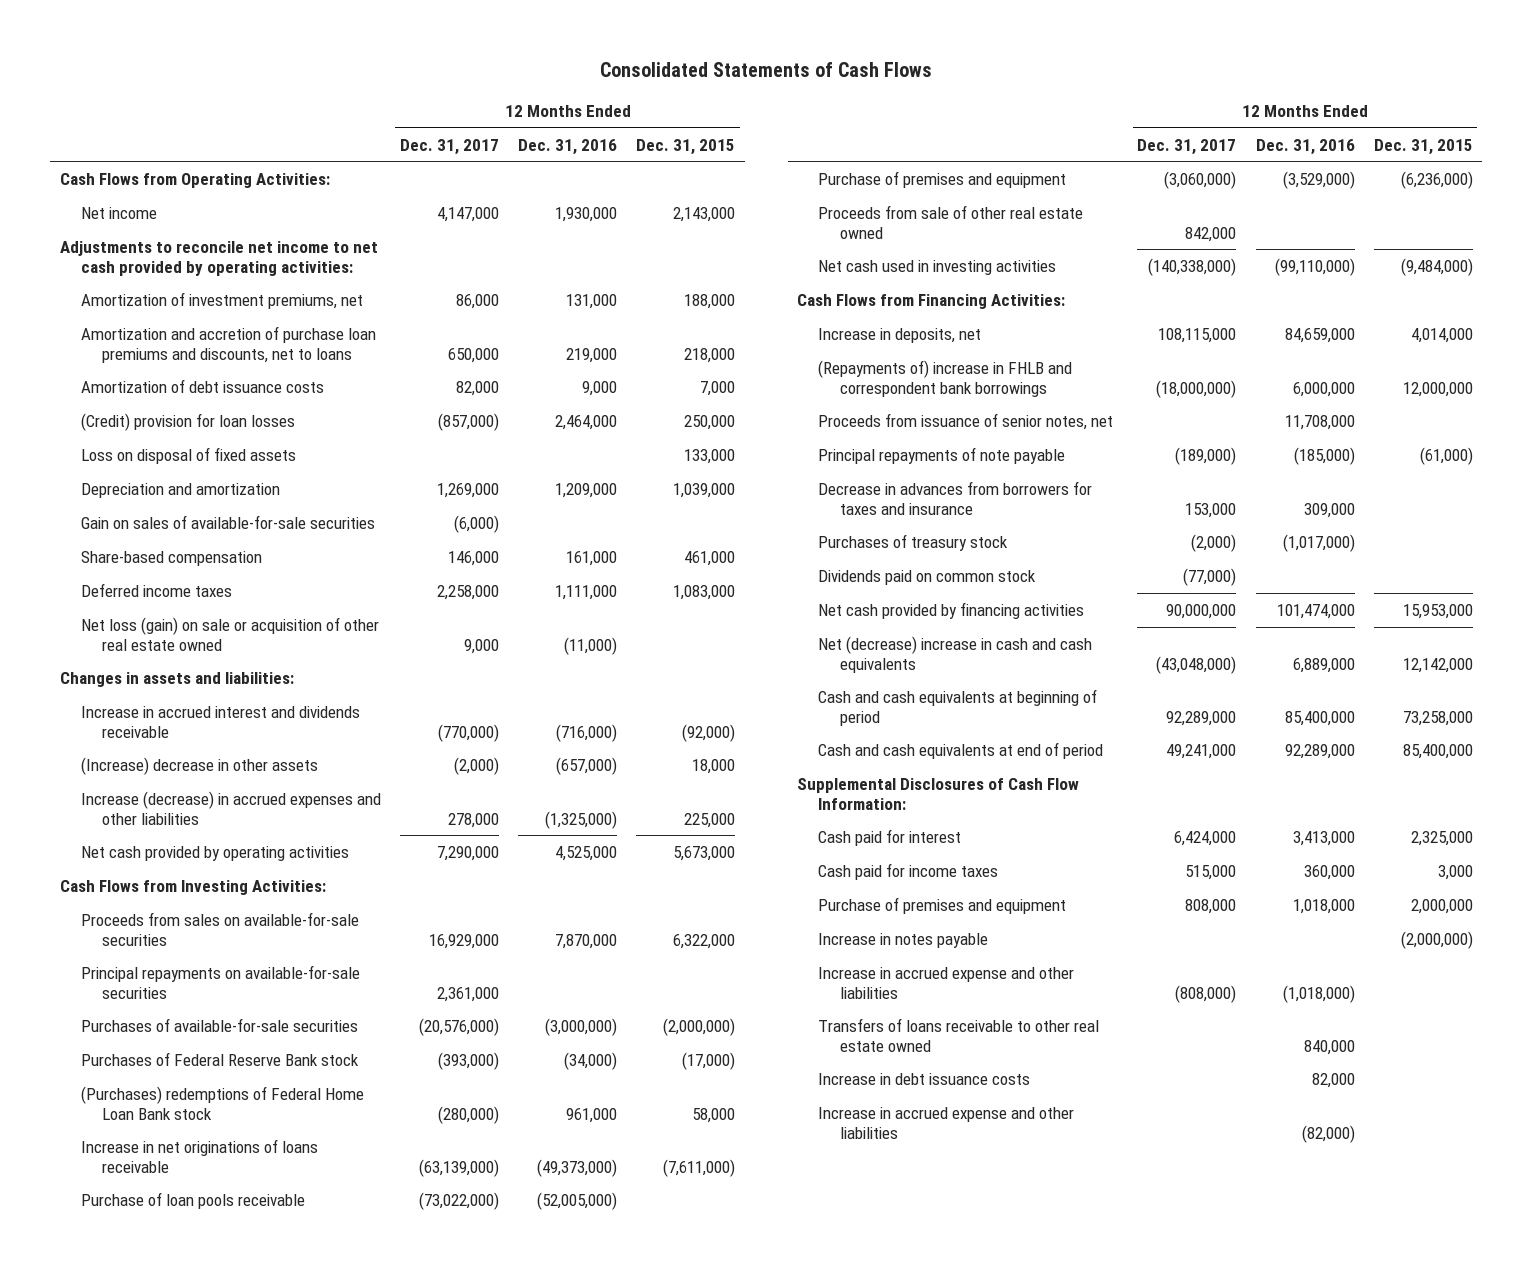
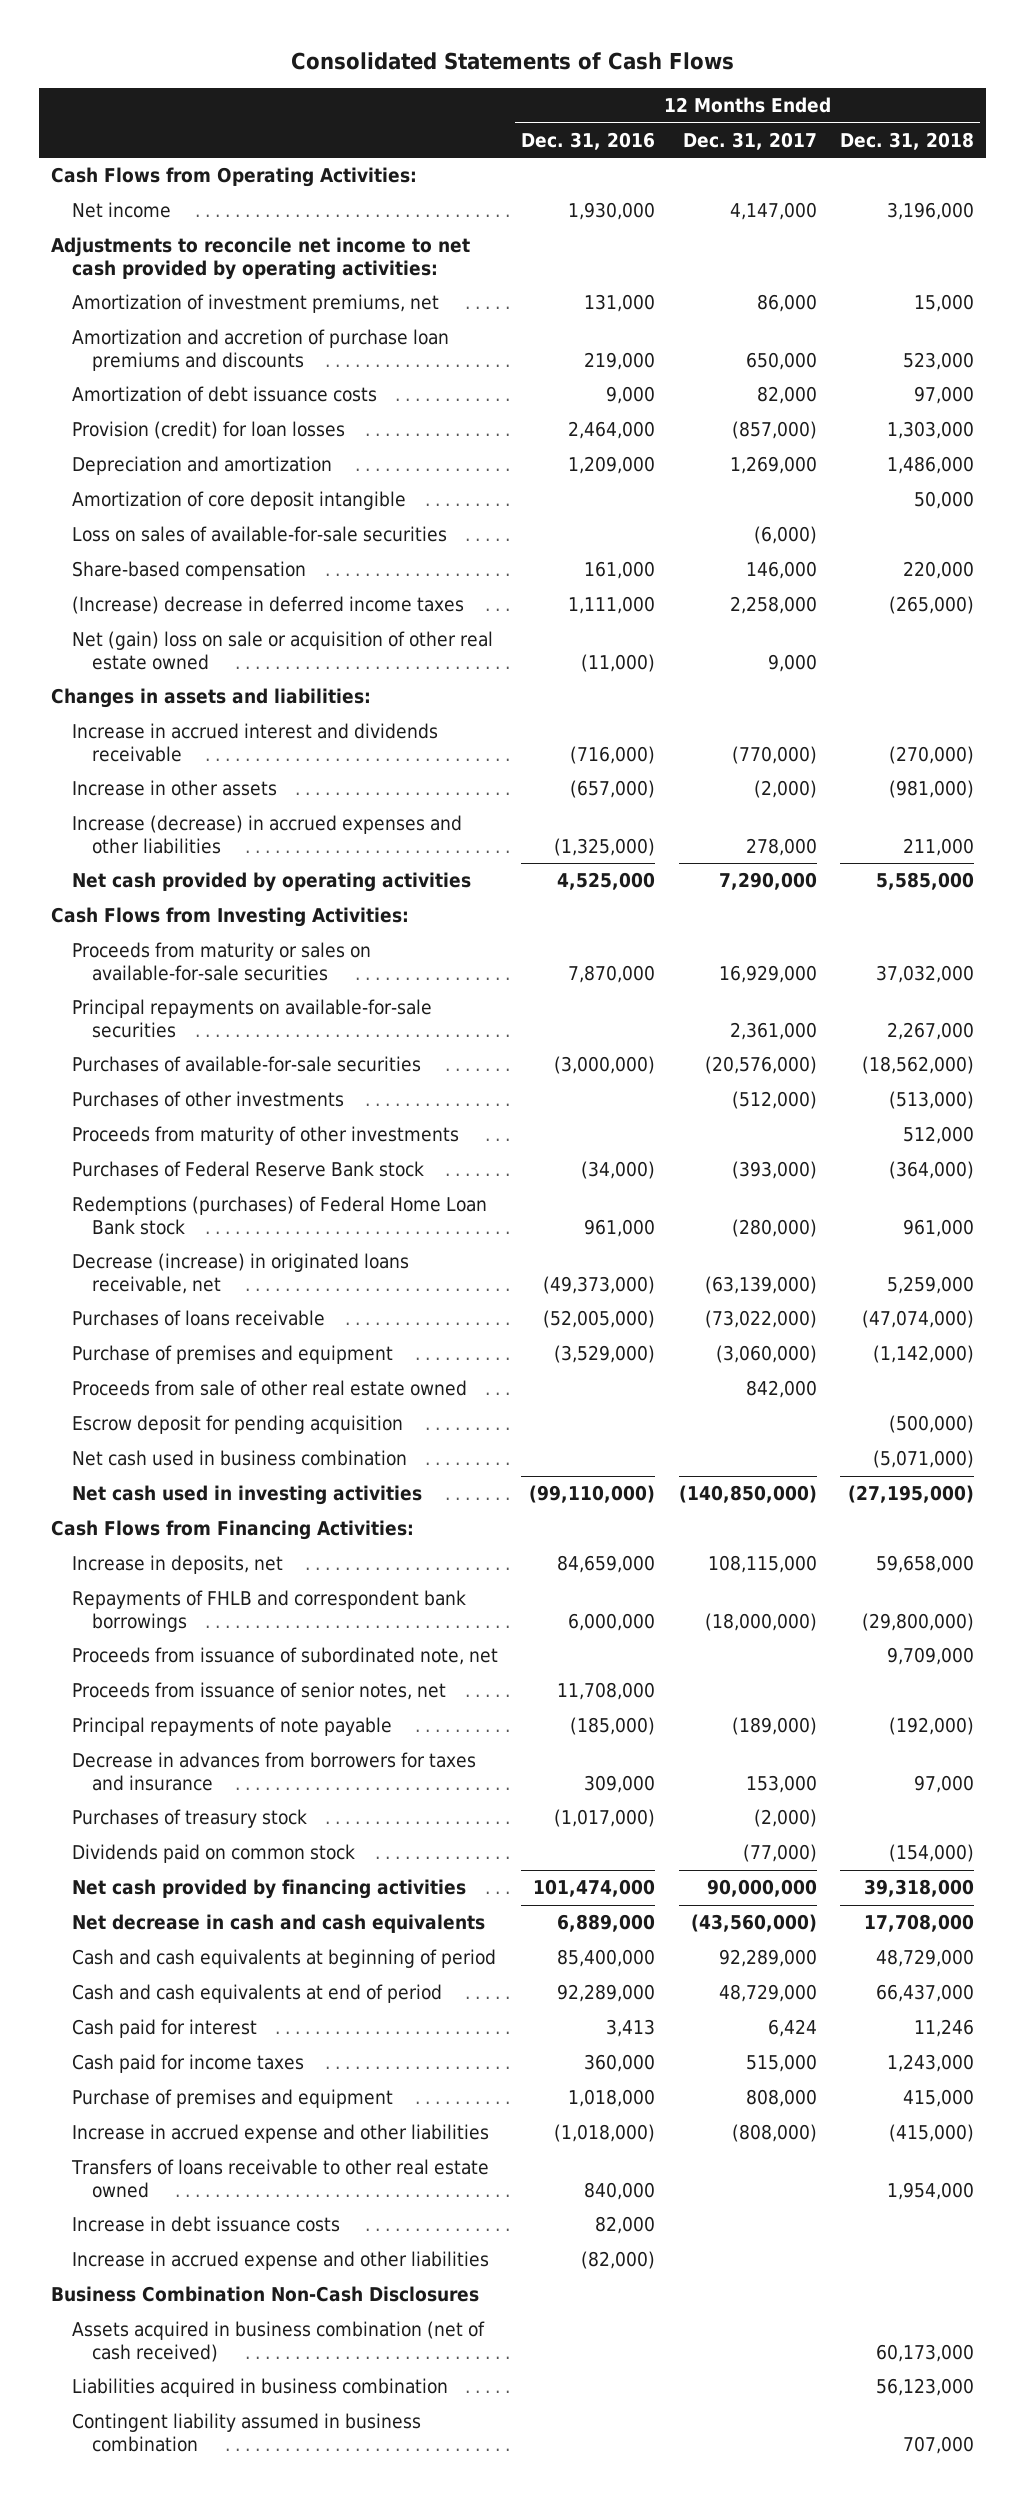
- | 12 Months Ended Dec. 31, 2017 | 12 Months Ended Dec. 31, 2016 | 12 Months Ended Dec. 31, 2015
+ | 12 Months Ended Dec. 31, 2016 | 12 Months Ended Dec. 31, 2017 | 12 Months Ended Dec. 31, 2018
- Amortization and accretion of purchase loan premiums and discounts, net to loans | 650,000 | 219,000 | 218,000
+ Amortization and accretion of purchase loan premiums and discounts | 219,000 | 650,000 | 523,000
- (Credit) provision for loan losses | (857,000) | 2,464,000 | 250,000
- Loss on disposal of fixed assets | | | 133,000
+ Provision (credit) for loan losses | 2,464,000 | (857,000) | 1,303,000
- Gain on sales of available-for-sale securities | (6,000) | |
+ Amortization of core deposit intangible | | | 50,000
+ Loss on sales of available-for-sale securities | | (6,000) |
- Deferred income taxes | 2,258,000 | 1,111,000 | 1,083,000
- Net loss (gain) on sale or acquisition of other real estate owned | 9,000 | (11,000) |
+ (Increase) decrease in deferred income taxes | 1,111,000 | 2,258,000 | (265,000)
+ Net (gain) loss on sale or acquisition of other real estate owned | (11,000) | 9,000 |
- (Increase) decrease in other assets | (2,000) | (657,000) | 18,000
+ Increase in other assets | (657,000) | (2,000) | (981,000)
- Proceeds from sales on available-for-sale securities | 16,929,000 | 7,870,000 | 6,322,000
+ Proceeds from maturity or sales on available-for-sale securities | 7,870,000 | 16,929,000 | 37,032,000
+ Purchases of other investments | | (512,000) | (513,000)
+ Proceeds from maturity of other investments | | | 512,000
- (Purchases) redemptions of Federal Home Loan Bank stock | (280,000) | 961,000 | 58,000
- Increase in net originations of loans receivable | (63,139,000) | (49,373,000) | (7,611,000)
- Purchase of loan pools receivable | (73,022,000) | (52,005,000) |
+ Redemptions (purchases) of Federal Home Loan Bank stock | 961,000 | (280,000) | 961,000
+ Decrease (increase) in originated loans receivable, net | (49,373,000) | (63,139,000) | 5,259,000
+ Purchases of loans receivable | (52,005,000) | (73,022,000) | (47,074,000)
- Net cash used in investing activities | (140,338,000) | (99,110,000) | (9,484,000)
+ Escrow deposit for pending acquisition | | | (500,000)
+ Net cash used in business combination | | | (5,071,000)
+ Net cash used in investing activities | (99,110,000) | (140,850,000) | (27,195,000)
- (Repayments of) increase in FHLB and correspondent bank borrowings | (18,000,000) | 6,000,000 | 12,000,000
+ Repayments of FHLB and correspondent bank borrowings | 6,000,000 | (18,000,000) | (29,800,000)
+ Proceeds from issuance of subordinated note, net | | | 9,709,000
- Net (decrease) increase in cash and cash equivalents | (43,048,000) | 6,889,000 | 12,142,000
+ Net decrease in cash and cash equivalents | 6,889,000 | (43,560,000) | 17,708,000
- Cash and cash equivalents at end of period | 49,241,000 | 92,289,000 | 85,400,000
- Supplemental Disclosures of Cash Flow Information:
- Cash paid for interest | 6,424,000 | 3,413,000 | 2,325,000
+ Cash and cash equivalents at end of period | 92,289,000 | 48,729,000 | 66,437,000
+ Cash paid for interest | 3,413 | 6,424 | 11,246
- Increase in notes payable | | | (2,000,000)
+ Business Combination Non-Cash Disclosures
+ Assets acquired in business combination (net of cash received) | | | 60,173,000
+ Liabilities acquired in business combination | | | 56,123,000
+ Contingent liability assumed in business combination | | | 707,000

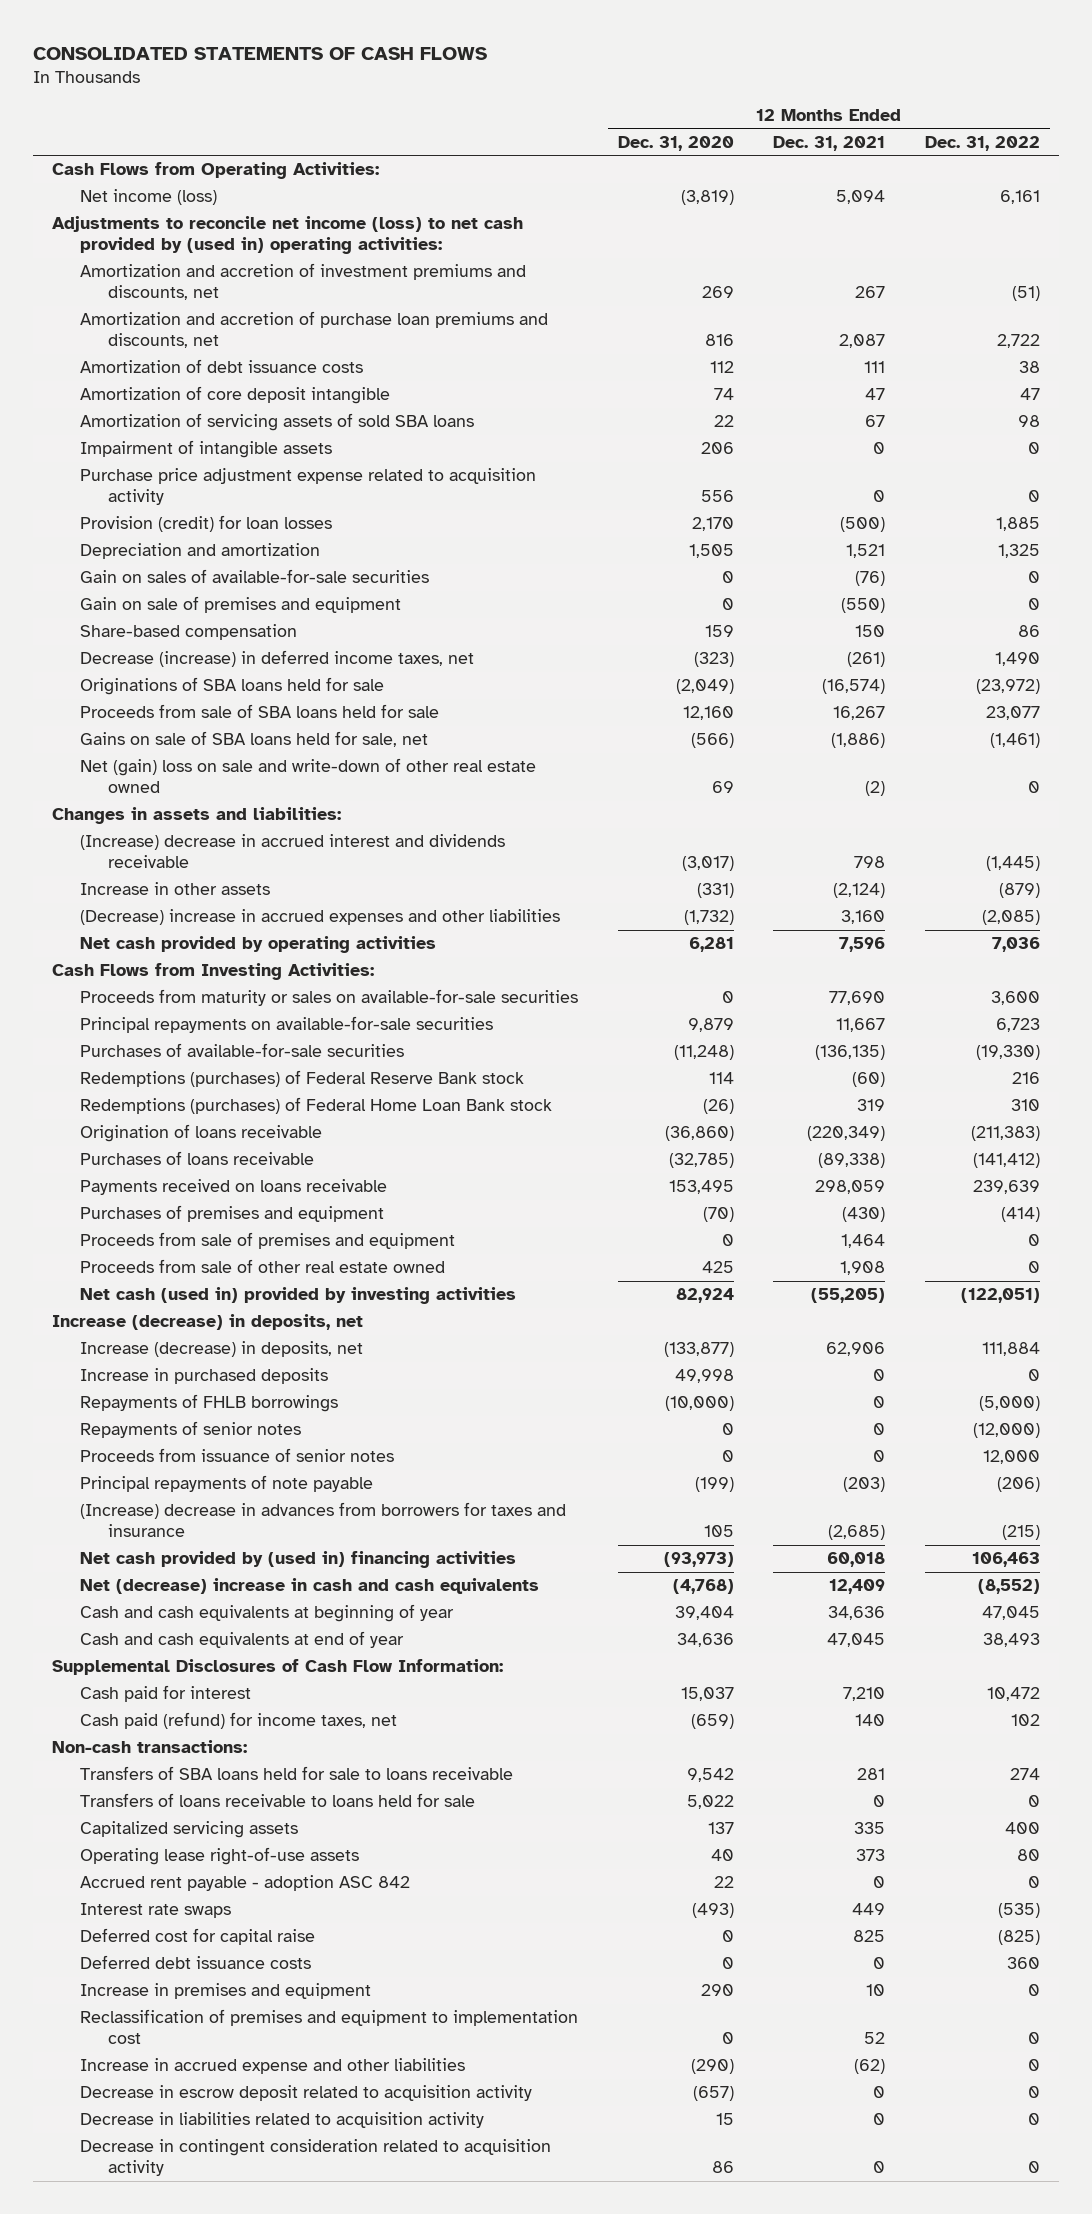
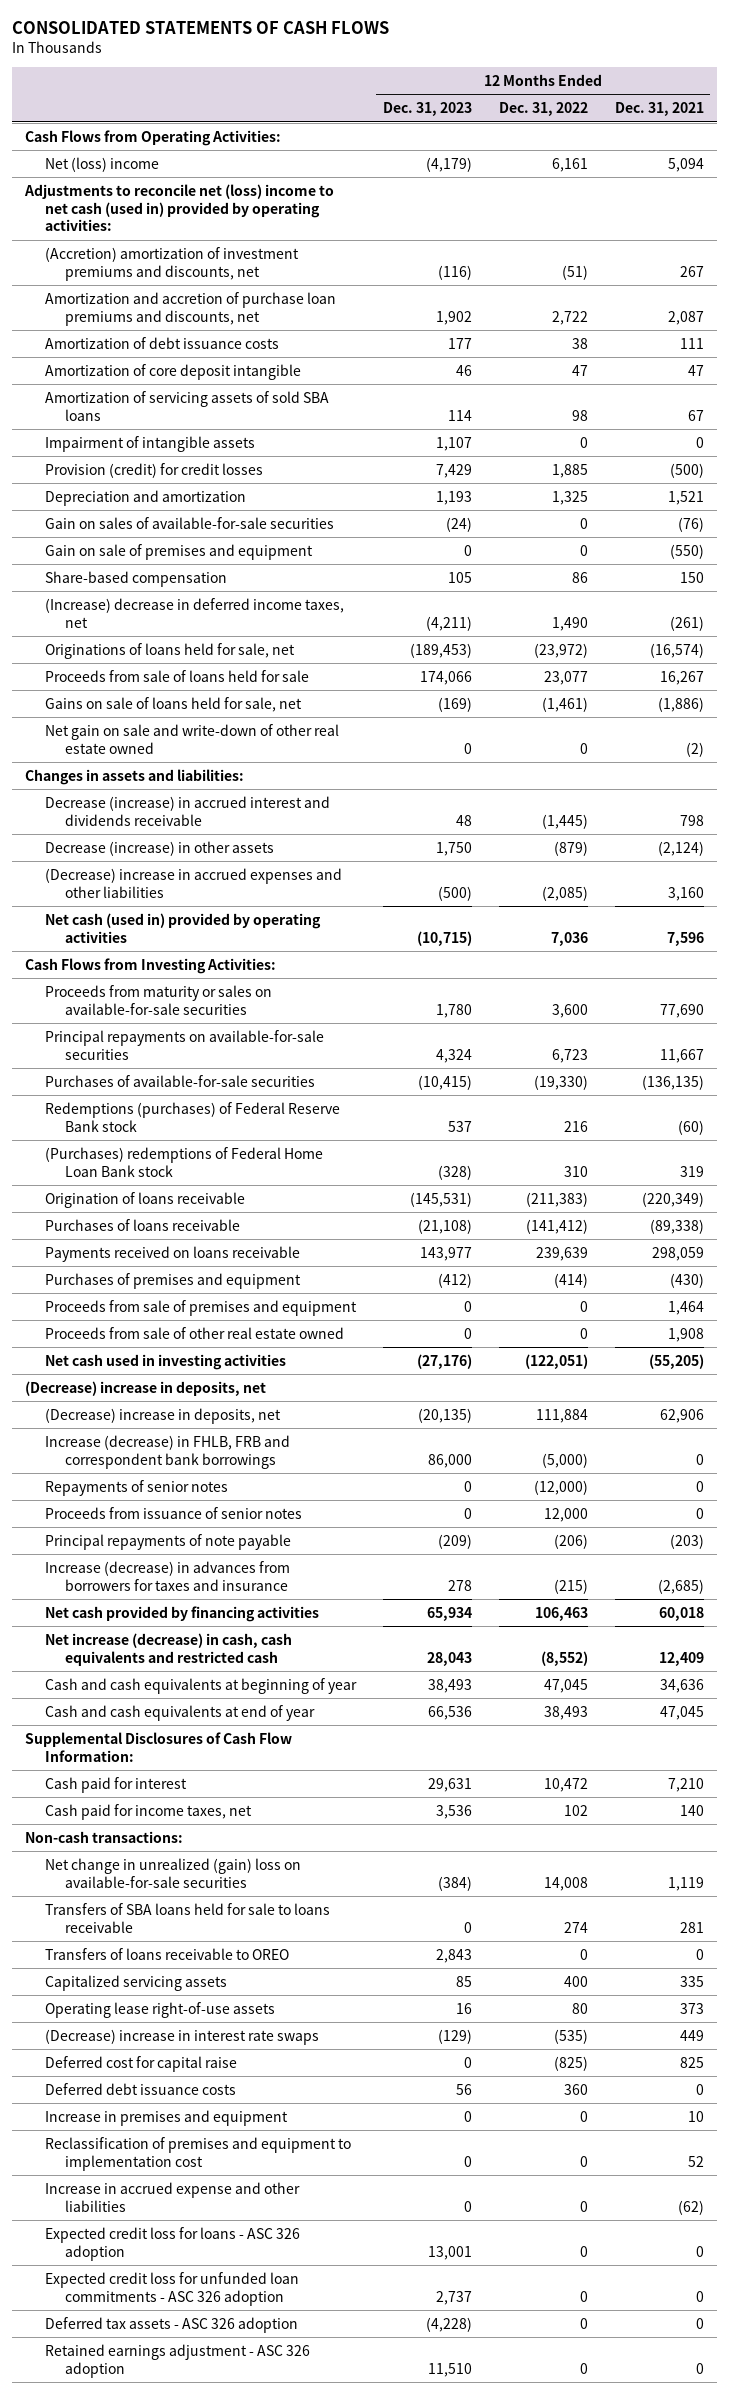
- | 12 Months Ended Dec. 31, 2020 | 12 Months Ended Dec. 31, 2021 | 12 Months Ended Dec. 31, 2022
+ | 12 Months Ended Dec. 31, 2023 | 12 Months Ended Dec. 31, 2022 | 12 Months Ended Dec. 31, 2021
- Net income (loss) | (3,819) | 5,094 | 6,161
- Adjustments to reconcile net income (loss) to net cash provided by (used in) operating activities:
- Amortization and accretion of investment premiums and discounts, net | 269 | 267 | (51)
+ Net (loss) income | (4,179) | 6,161 | 5,094
+ Adjustments to reconcile net (loss) income to net cash (used in) provided by operating activities:
+ (Accretion) amortization of investment premiums and discounts, net | (116) | (51) | 267
- Purchase price adjustment expense related to acquisition activity | 556 | 0 | 0
- Provision (credit) for loan losses | 2,170 | (500) | 1,885
+ Provision (credit) for credit losses | 7,429 | 1,885 | (500)
- Decrease (increase) in deferred income taxes, net | (323) | (261) | 1,490
- Originations of SBA loans held for sale | (2,049) | (16,574) | (23,972)
- Proceeds from sale of SBA loans held for sale | 12,160 | 16,267 | 23,077
- Gains on sale of SBA loans held for sale, net | (566) | (1,886) | (1,461)
- Net (gain) loss on sale and write-down of other real estate owned | 69 | (2) | 0
+ (Increase) decrease in deferred income taxes, net | (4,211) | 1,490 | (261)
+ Originations of loans held for sale, net | (189,453) | (23,972) | (16,574)
+ Proceeds from sale of loans held for sale | 174,066 | 23,077 | 16,267
+ Gains on sale of loans held for sale, net | (169) | (1,461) | (1,886)
+ Net gain on sale and write-down of other real estate owned | 0 | 0 | (2)
- (Increase) decrease in accrued interest and dividends receivable | (3,017) | 798 | (1,445)
- Increase in other assets | (331) | (2,124) | (879)
+ Decrease (increase) in accrued interest and dividends receivable | 48 | (1,445) | 798
+ Decrease (increase) in other assets | 1,750 | (879) | (2,124)
- Net cash provided by operating activities | 6,281 | 7,596 | 7,036
+ Net cash (used in) provided by operating activities | (10,715) | 7,036 | 7,596
- Redemptions (purchases) of Federal Home Loan Bank stock | (26) | 319 | 310
+ (Purchases) redemptions of Federal Home Loan Bank stock | (328) | 310 | 319
- Net cash (used in) provided by investing activities | 82,924 | (55,205) | (122,051)
- Increase (decrease) in deposits, net
- Increase (decrease) in deposits, net | (133,877) | 62,906 | 111,884
- Increase in purchased deposits | 49,998 | 0 | 0
- Repayments of FHLB borrowings | (10,000) | 0 | (5,000)
+ Net cash used in investing activities | (27,176) | (122,051) | (55,205)
+ (Decrease) increase in deposits, net
+ (Decrease) increase in deposits, net | (20,135) | 111,884 | 62,906
+ Increase (decrease) in FHLB, FRB and correspondent bank borrowings | 86,000 | (5,000) | 0
- (Increase) decrease in advances from borrowers for taxes and insurance | 105 | (2,685) | (215)
- Net cash provided by (used in) financing activities | (93,973) | 60,018 | 106,463
- Net (decrease) increase in cash and cash equivalents | (4,768) | 12,409 | (8,552)
+ Increase (decrease) in advances from borrowers for taxes and insurance | 278 | (215) | (2,685)
+ Net cash provided by financing activities | 65,934 | 106,463 | 60,018
+ Net increase (decrease) in cash, cash equivalents and restricted cash | 28,043 | (8,552) | 12,409
- Cash paid (refund) for income taxes, net | (659) | 140 | 102
+ Cash paid for income taxes, net | 3,536 | 102 | 140
+ Net change in unrealized (gain) loss on available-for-sale securities | (384) | 14,008 | 1,119
- Transfers of loans receivable to loans held for sale | 5,022 | 0 | 0
+ Transfers of loans receivable to OREO | 2,843 | 0 | 0
- Accrued rent payable - adoption ASC 842 | 22 | 0 | 0
- Interest rate swaps | (493) | 449 | (535)
+ (Decrease) increase in interest rate swaps | (129) | (535) | 449
- Decrease in escrow deposit related to acquisition activity | (657) | 0 | 0
- Decrease in liabilities related to acquisition activity | 15 | 0 | 0
- Decrease in contingent consideration related to acquisition activity | 86 | 0 | 0
+ Expected credit loss for loans - ASC 326 adoption | 13,001 | 0 | 0
+ Expected credit loss for unfunded loan commitments - ASC 326 adoption | 2,737 | 0 | 0
+ Deferred tax assets - ASC 326 adoption | (4,228) | 0 | 0
+ Retained earnings adjustment - ASC 326 adoption | 11,510 | 0 | 0

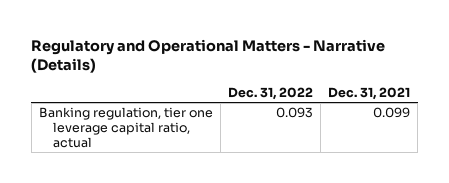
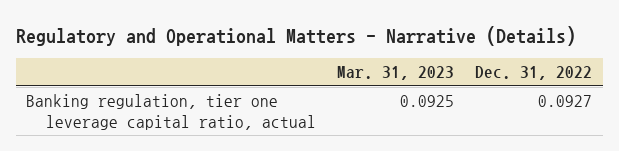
- | Dec. 31, 2022 | Dec. 31, 2021
+ | Mar. 31, 2023 | Dec. 31, 2022
- Banking regulation, tier one leverage capital ratio, actual | 0.093 | 0.099
+ Banking regulation, tier one leverage capital ratio, actual | 0.0925 | 0.0927

